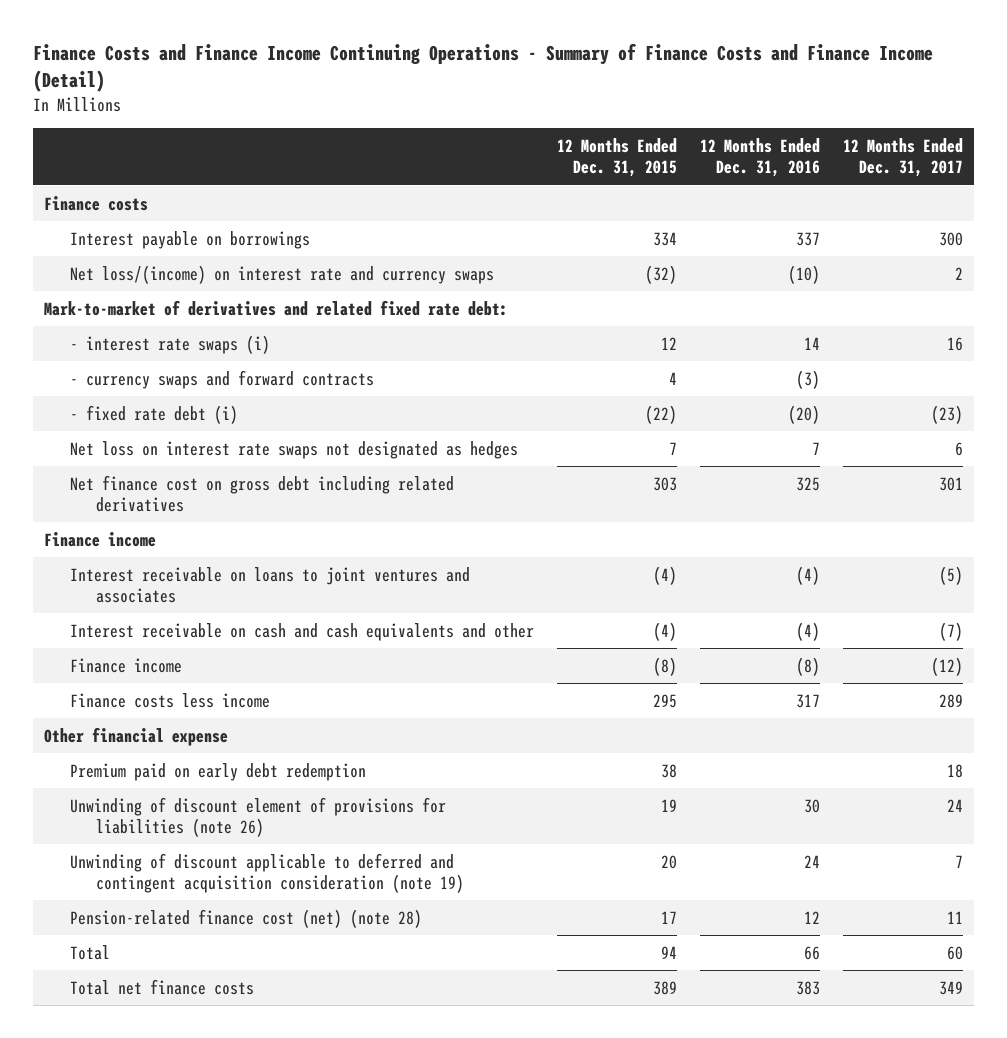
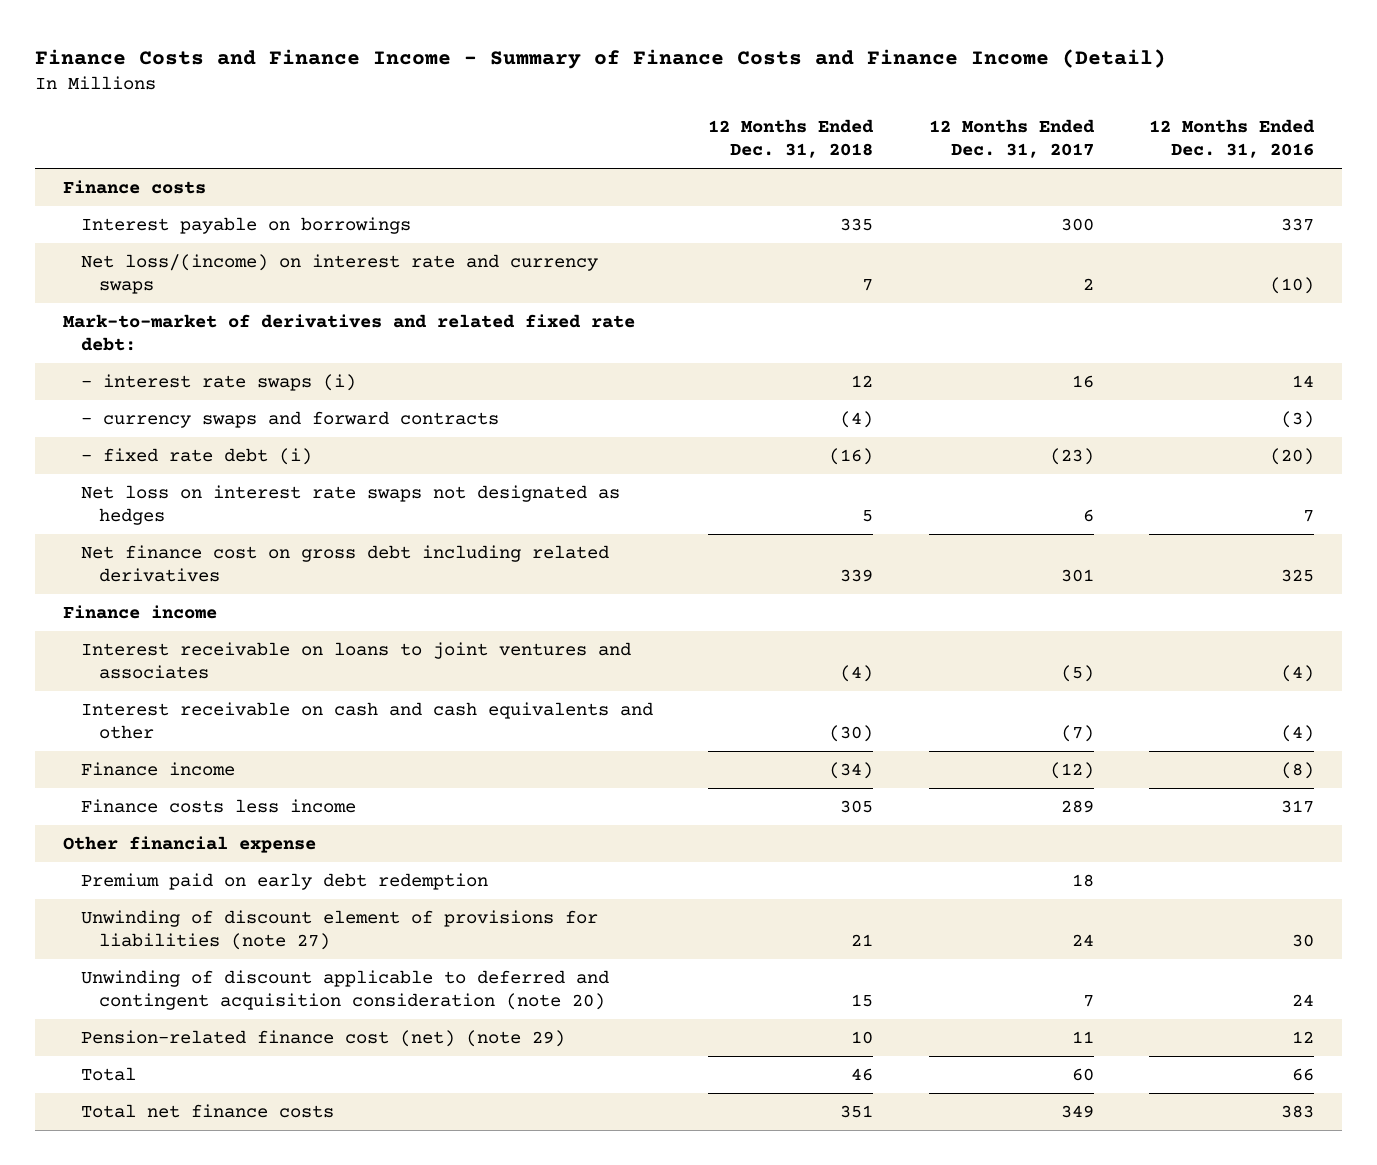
- Finance Costs and Finance Income Continuing Operations - Summary of Finance Costs and Finance Income (Detail)
+ Finance Costs and Finance Income - Summary of Finance Costs and Finance Income (Detail)
- | 12 Months Ended Dec. 31, 2015 | 12 Months Ended Dec. 31, 2016 | 12 Months Ended Dec. 31, 2017
+ | 12 Months Ended Dec. 31, 2018 | 12 Months Ended Dec. 31, 2017 | 12 Months Ended Dec. 31, 2016
- Unwinding of discount element of provisions for liabilities (note 26) | 19 | 30 | 24
- Unwinding of discount applicable to deferred and contingent acquisition consideration (note 19) | 20 | 24 | 7
- Pension-related finance cost (net) (note 28) | 17 | 12 | 11
+ Unwinding of discount element of provisions for liabilities (note 27) | 21 | 24 | 30
+ Unwinding of discount applicable to deferred and contingent acquisition consideration (note 20) | 15 | 7 | 24
+ Pension-related finance cost (net) (note 29) | 10 | 11 | 12

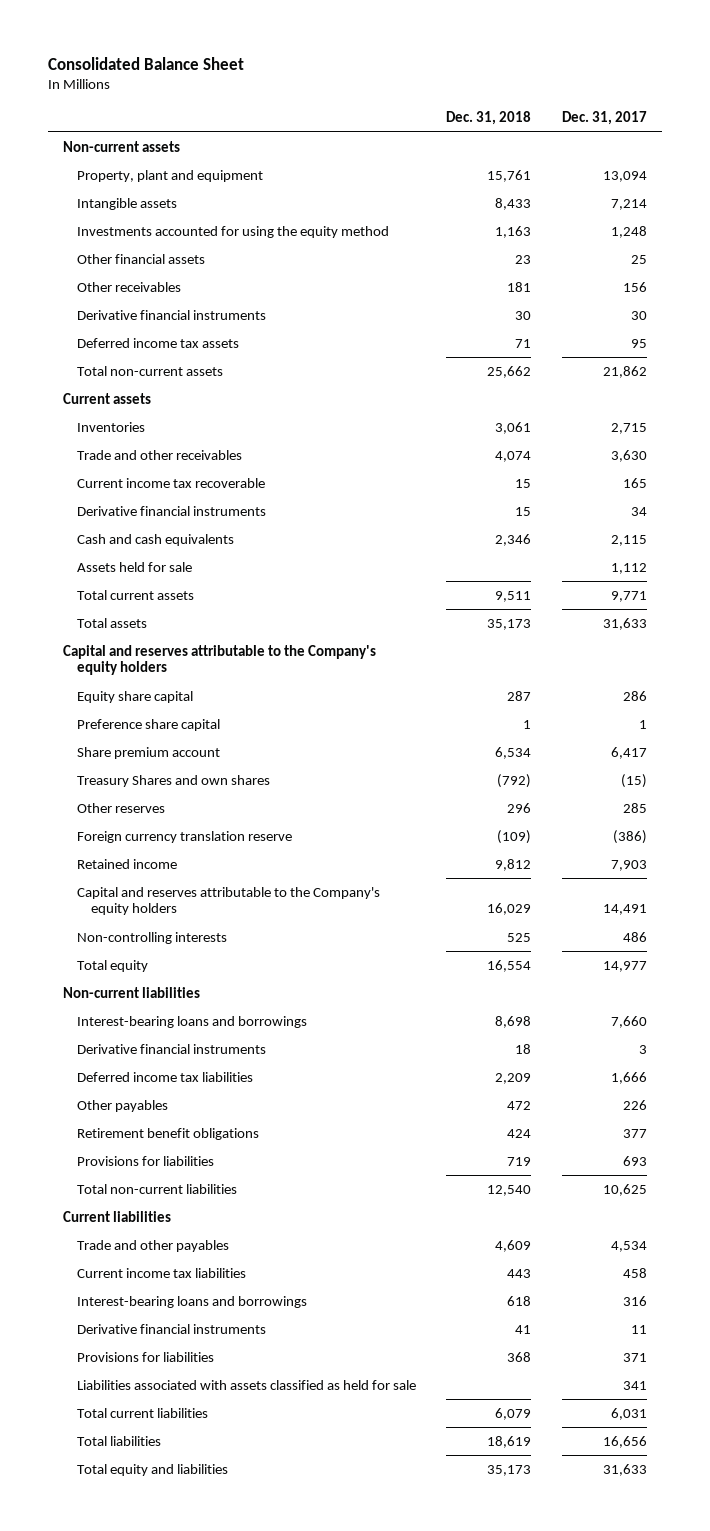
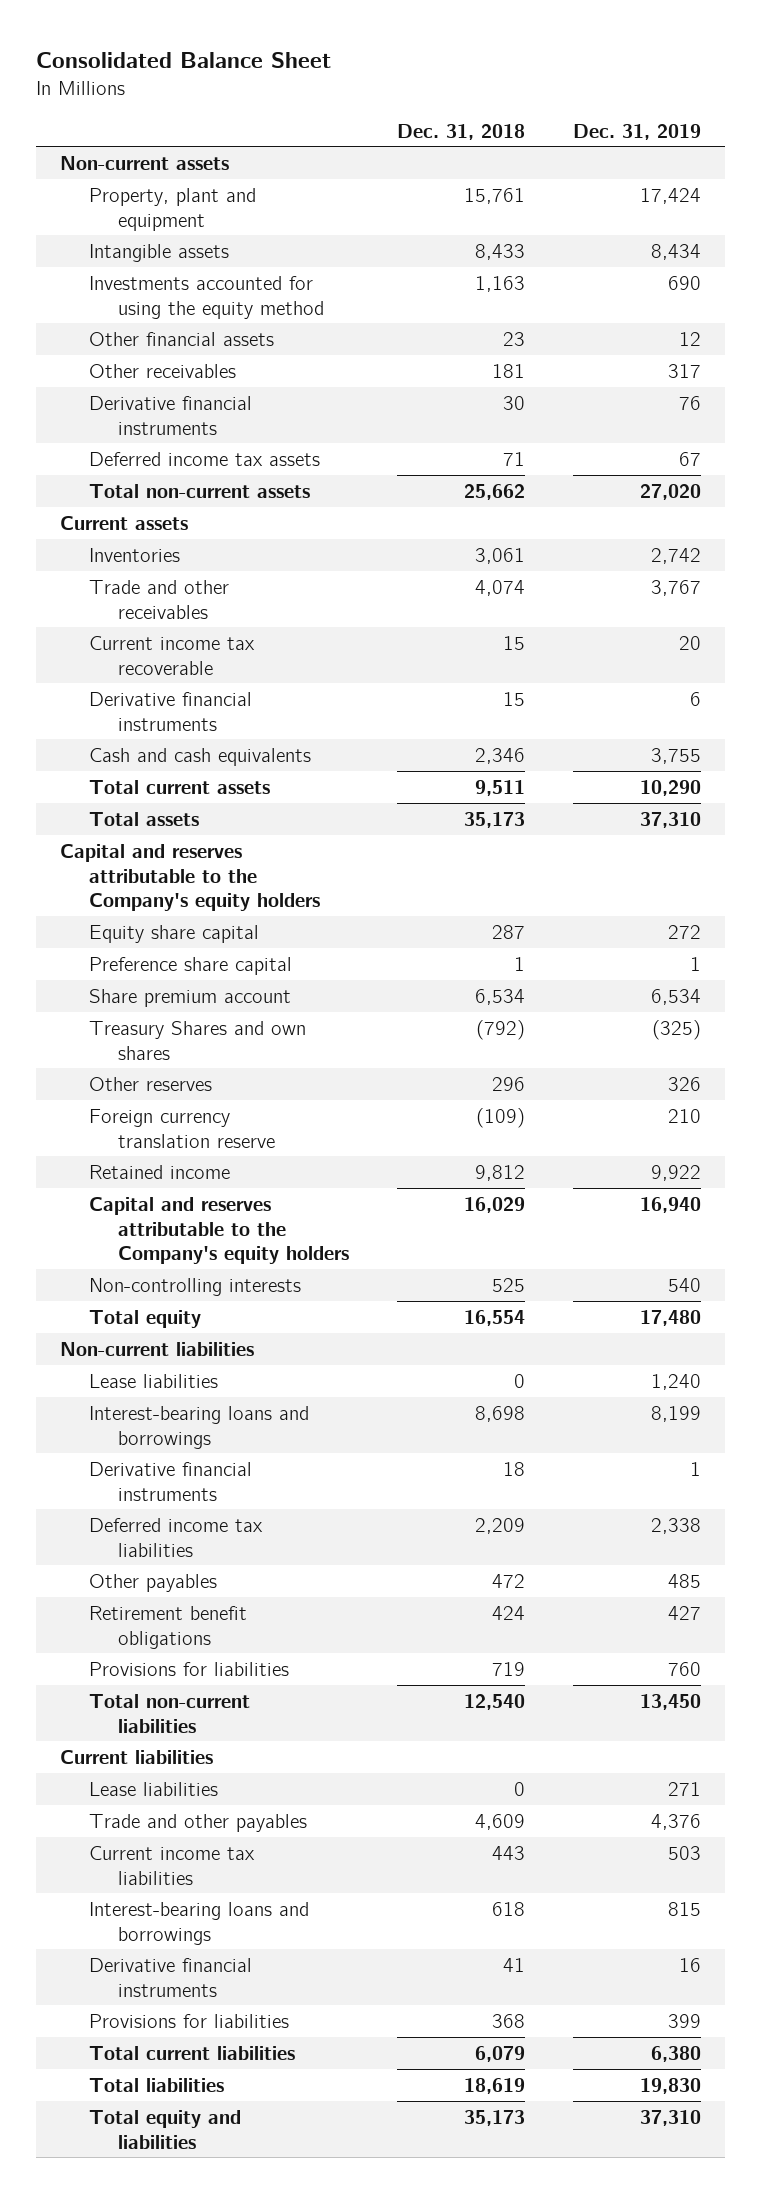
- | Dec. 31, 2018 | Dec. 31, 2017
+ | Dec. 31, 2018 | Dec. 31, 2019
- Assets held for sale | | 1,112
+ Lease liabilities | 0 | 1,240
+ Lease liabilities | 0 | 271
- Liabilities associated with assets classified as held for sale | | 341

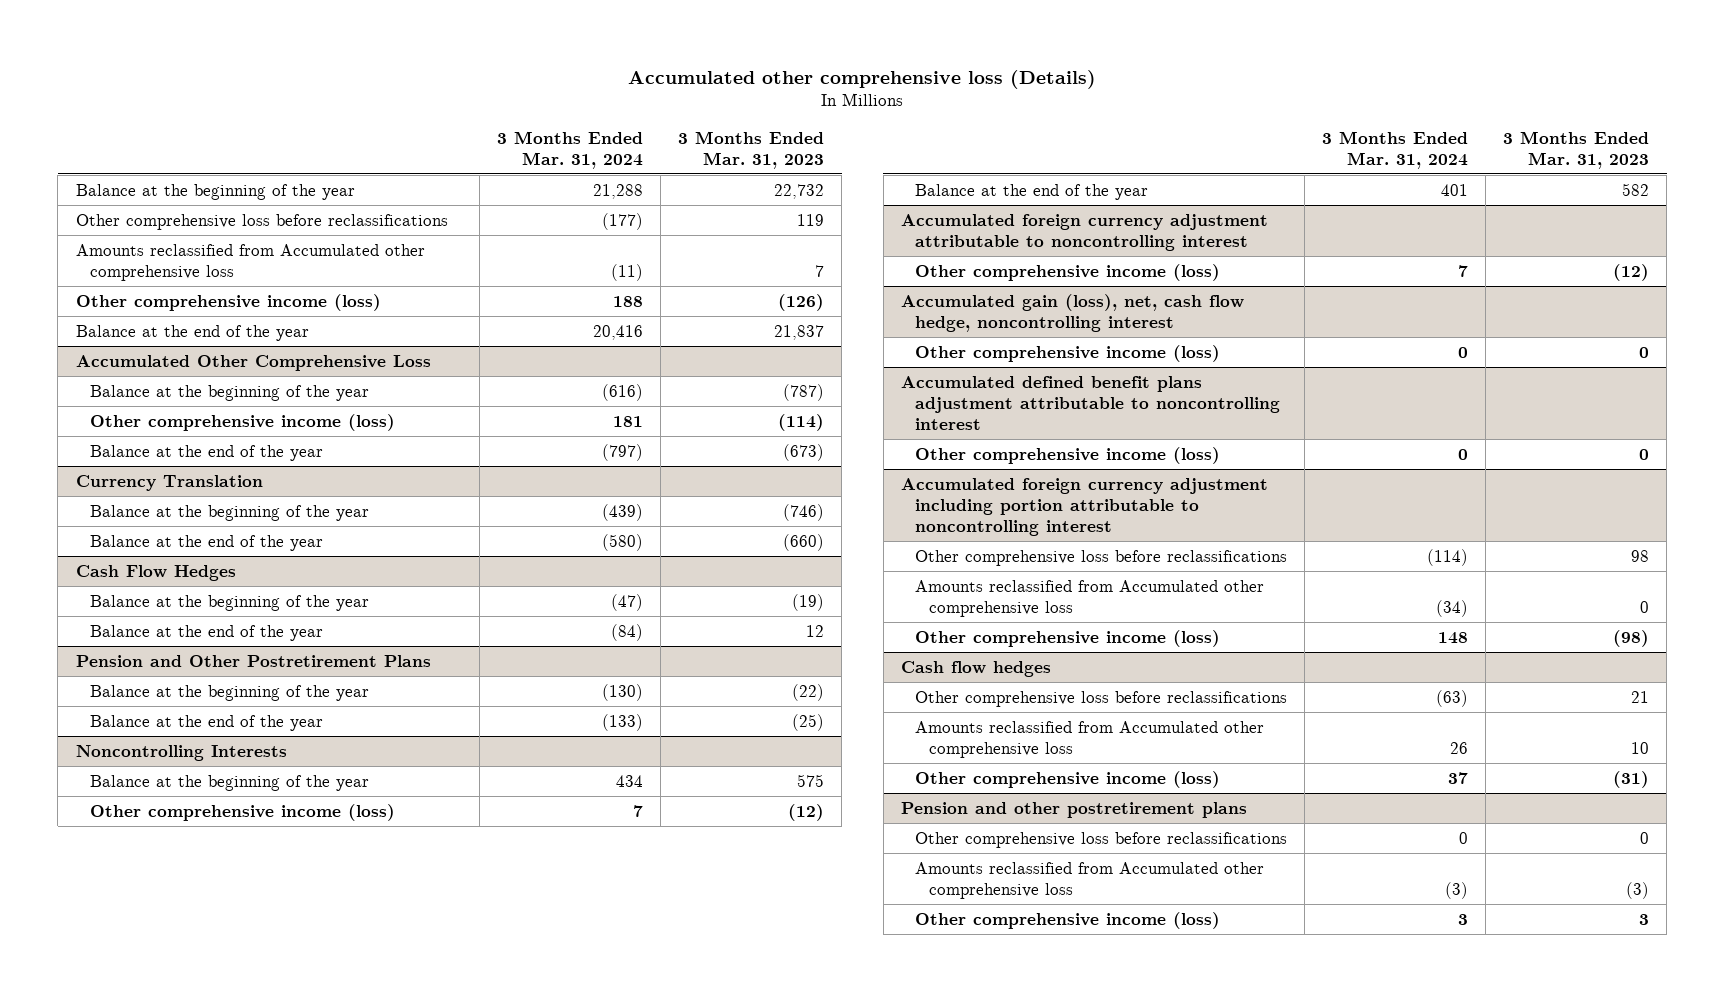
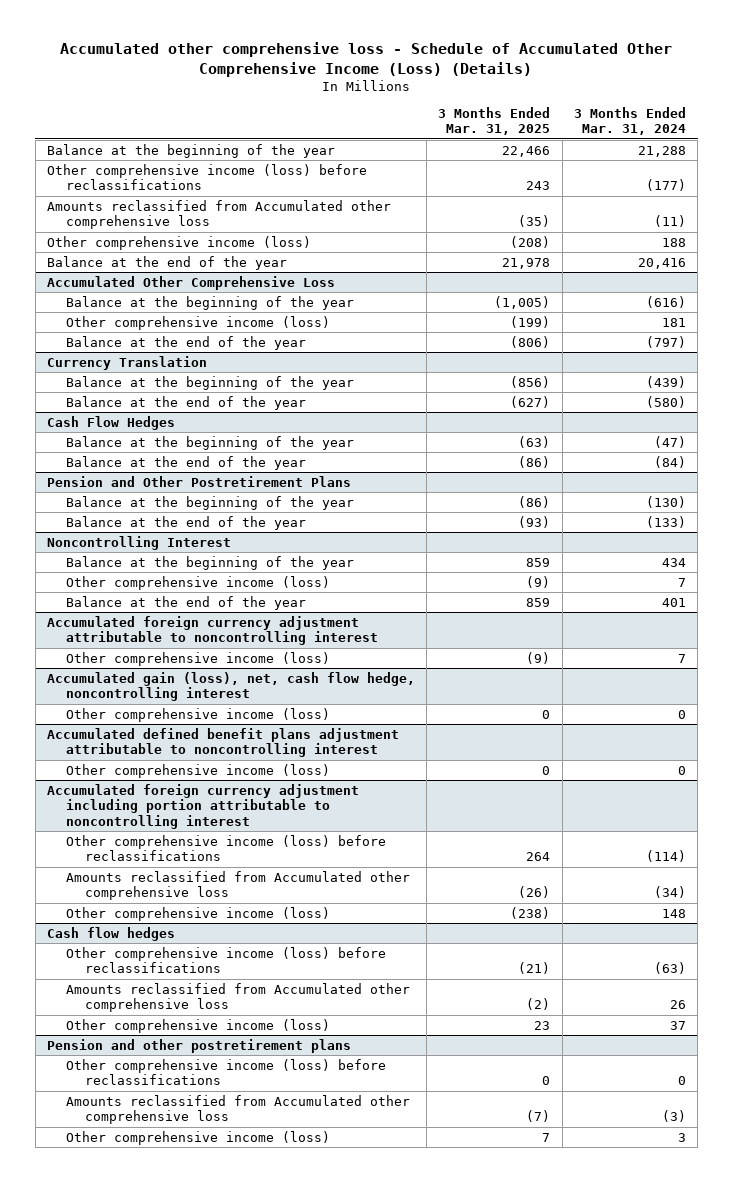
- Accumulated other comprehensive loss (Details)
+ Accumulated other comprehensive loss - Schedule of Accumulated Other Comprehensive Income (Loss) (Details)
- | 3 Months Ended Mar. 31, 2024 | 3 Months Ended Mar. 31, 2023
+ | 3 Months Ended Mar. 31, 2025 | 3 Months Ended Mar. 31, 2024
- Other comprehensive loss before reclassifications | (177) | 119
+ Other comprehensive income (loss) before reclassifications | 243 | (177)
- Noncontrolling Interests
+ Noncontrolling Interest
@ Accumulated foreign currency adjustment including portion attributable to noncontrolling interest
- Other comprehensive loss before reclassifications | (114) | 98
+ Other comprehensive income (loss) before reclassifications | 264 | (114)
@ Cash flow hedges
- Other comprehensive loss before reclassifications | (63) | 21
+ Other comprehensive income (loss) before reclassifications | (21) | (63)
@ Pension and other postretirement plans
- Other comprehensive loss before reclassifications | 0 | 0
+ Other comprehensive income (loss) before reclassifications | 0 | 0

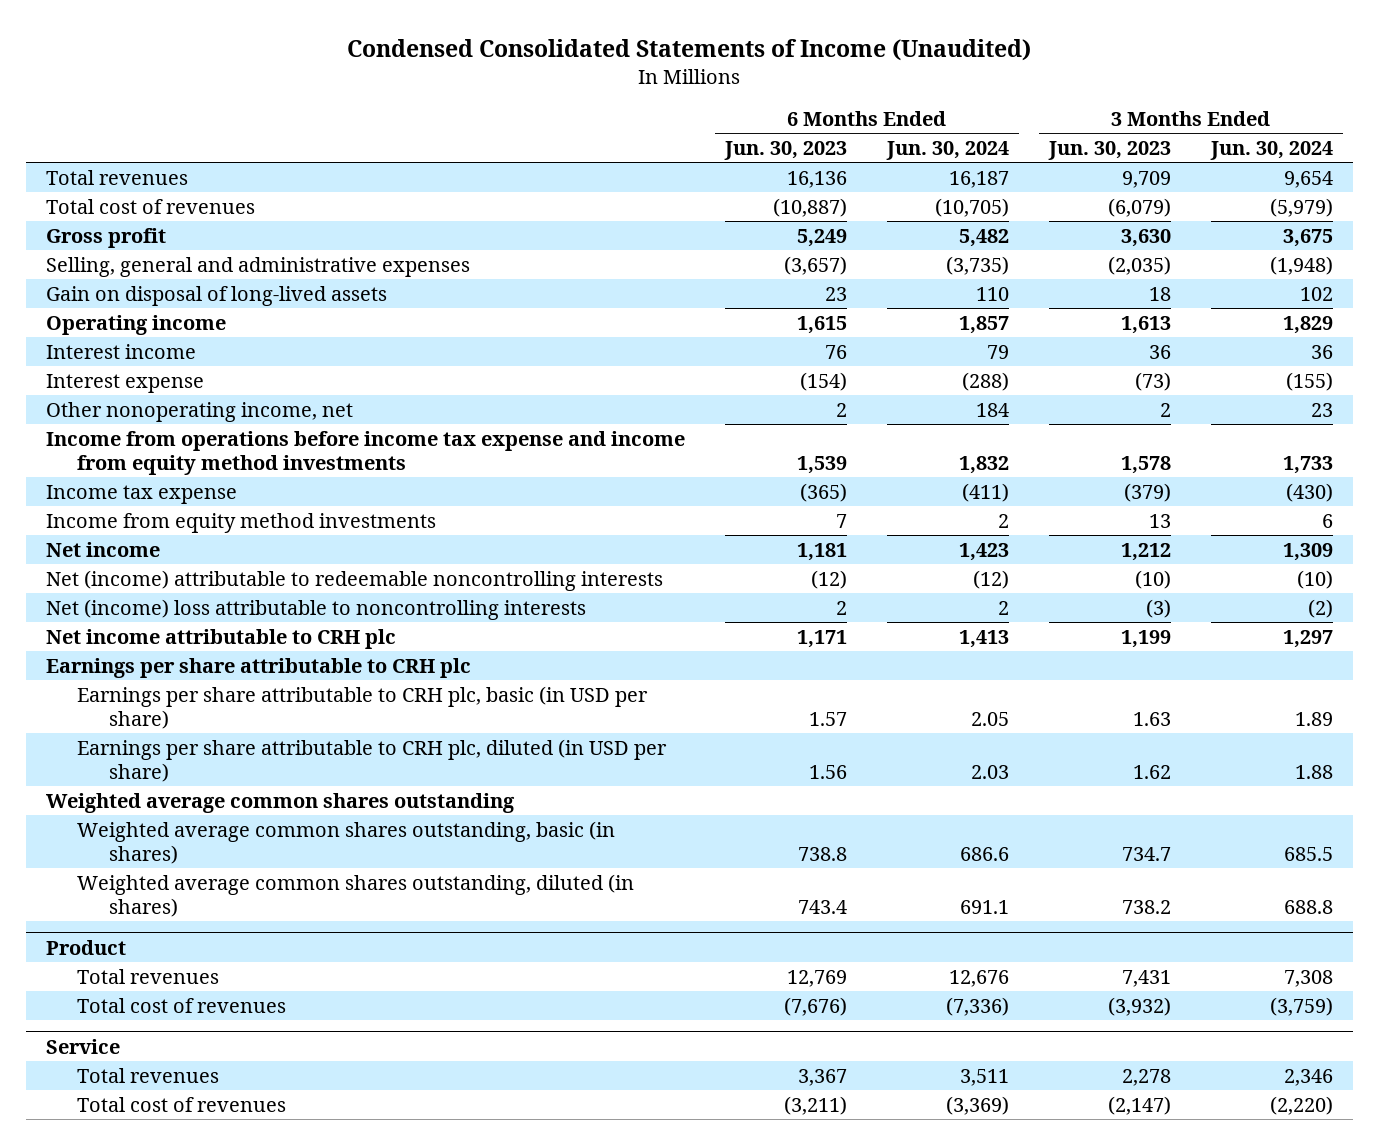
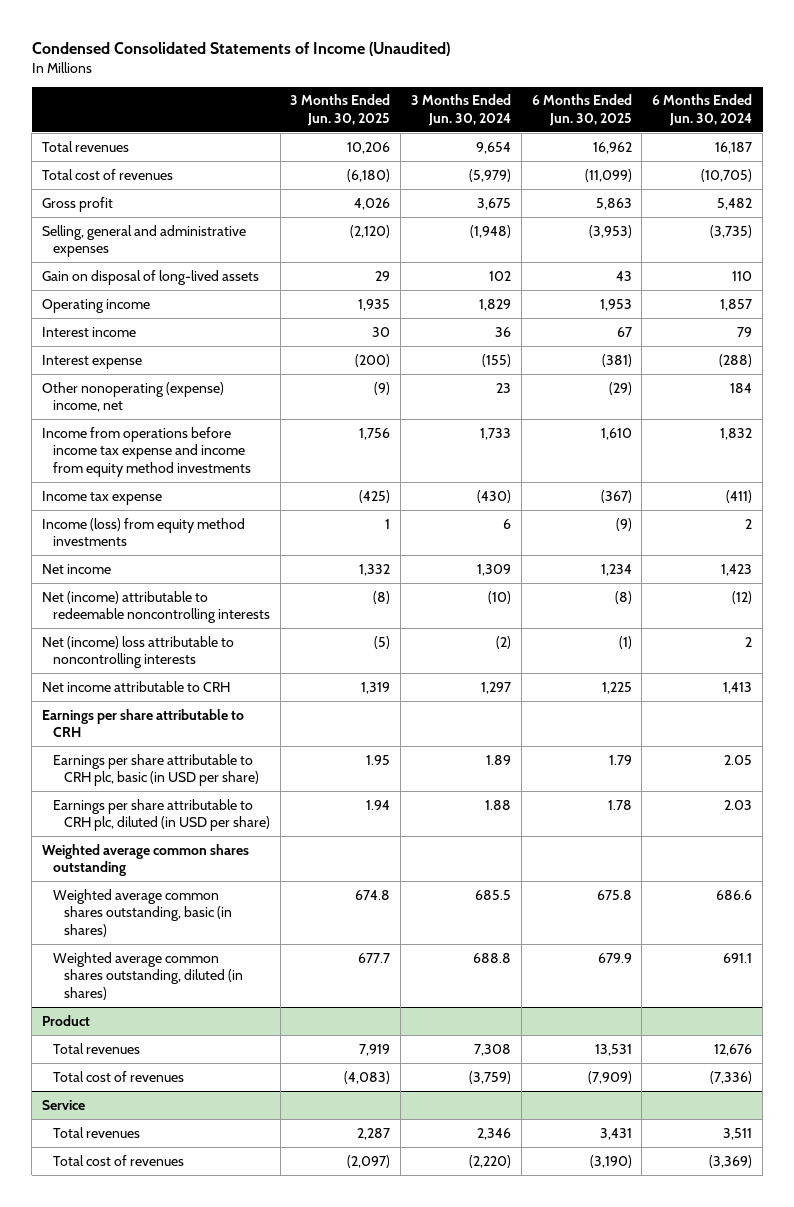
- | 6 Months Ended Jun. 30, 2023 | 6 Months Ended Jun. 30, 2024 | 3 Months Ended Jun. 30, 2023 | 3 Months Ended Jun. 30, 2024
+ | 3 Months Ended Jun. 30, 2025 | 3 Months Ended Jun. 30, 2024 | 6 Months Ended Jun. 30, 2025 | 6 Months Ended Jun. 30, 2024
- Other nonoperating income, net | 2 | 184 | 2 | 23
+ Other nonoperating (expense) income, net | (9) | 23 | (29) | 184
- Income from equity method investments | 7 | 2 | 13 | 6
+ Income (loss) from equity method investments | 1 | 6 | (9) | 2
- Net income attributable to CRH plc | 1,171 | 1,413 | 1,199 | 1,297
- Earnings per share attributable to CRH plc
+ Net income attributable to CRH | 1,319 | 1,297 | 1,225 | 1,413
+ Earnings per share attributable to CRH

